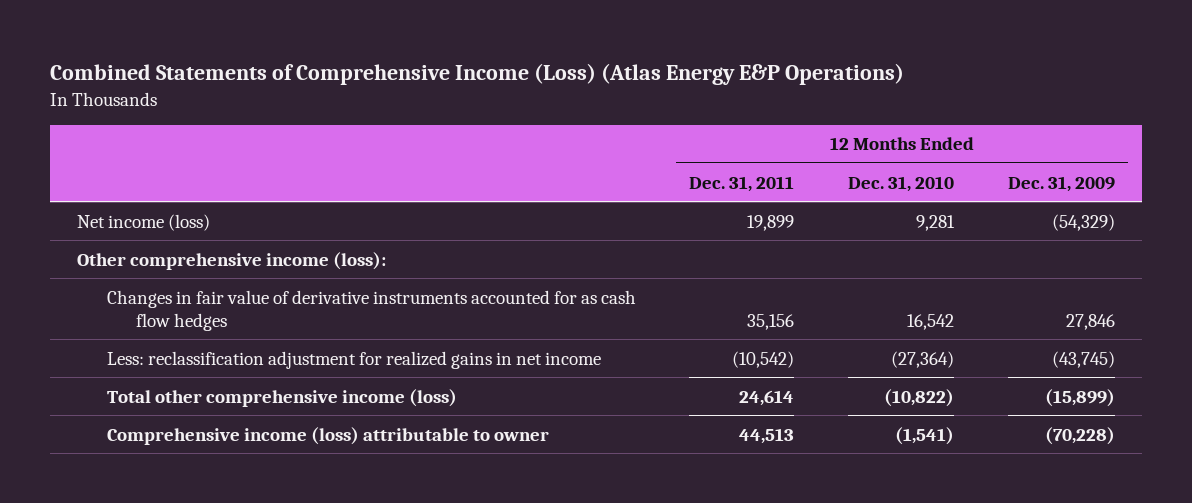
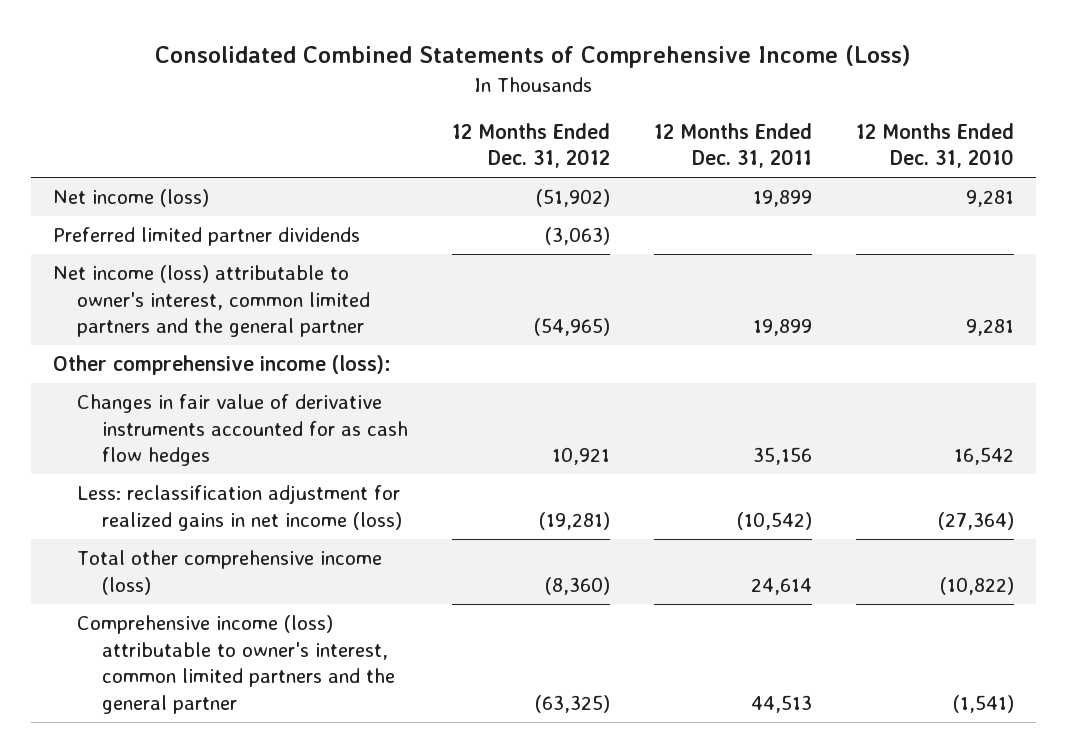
- Combined Statements of Comprehensive Income (Loss) (Atlas Energy E&P Operations)
+ Consolidated Combined Statements of Comprehensive Income (Loss)
- | 12 Months Ended Dec. 31, 2011 | 12 Months Ended Dec. 31, 2010 | 12 Months Ended Dec. 31, 2009
+ | 12 Months Ended Dec. 31, 2012 | 12 Months Ended Dec. 31, 2011 | 12 Months Ended Dec. 31, 2010
+ Preferred limited partner dividends | (3,063) | |
+ Net income (loss) attributable to owner's interest, common limited partners and the general partner | (54,965) | 19,899 | 9,281
- Less: reclassification adjustment for realized gains in net income | (10,542) | (27,364) | (43,745)
+ Less: reclassification adjustment for realized gains in net income (loss) | (19,281) | (10,542) | (27,364)
- Comprehensive income (loss) attributable to owner | 44,513 | (1,541) | (70,228)
+ Comprehensive income (loss) attributable to owner's interest, common limited partners and the general partner | (63,325) | 44,513 | (1,541)

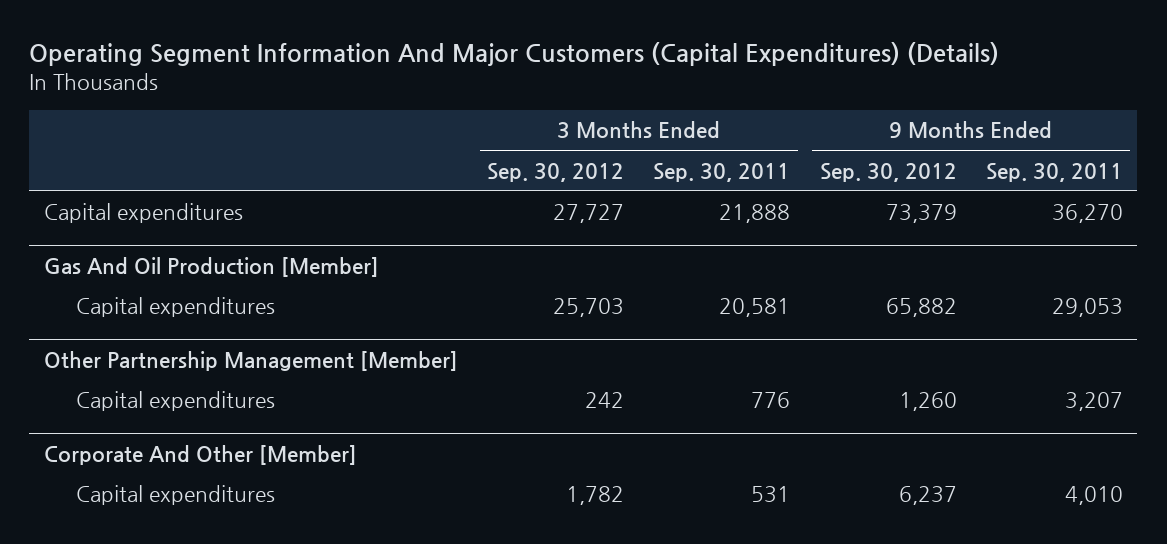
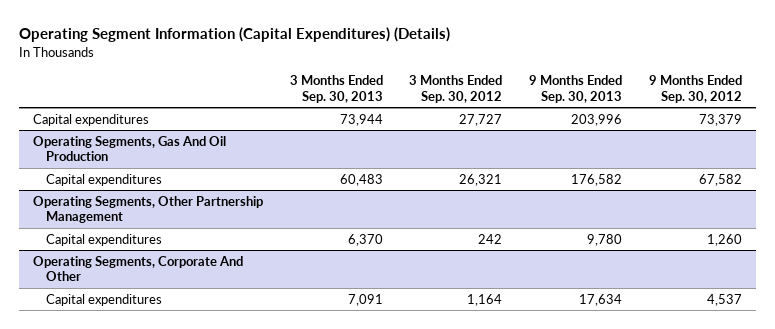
- Operating Segment Information And Major Customers (Capital Expenditures) (Details)
+ Operating Segment Information (Capital Expenditures) (Details)
- | 3 Months Ended Sep. 30, 2012 | 3 Months Ended Sep. 30, 2011 | 9 Months Ended Sep. 30, 2012 | 9 Months Ended Sep. 30, 2011
+ | 3 Months Ended Sep. 30, 2013 | 3 Months Ended Sep. 30, 2012 | 9 Months Ended Sep. 30, 2013 | 9 Months Ended Sep. 30, 2012
- Gas And Oil Production [Member]
- Capital expenditures | 25,703 | 20,581 | 65,882 | 29,053
- Other Partnership Management [Member]
+ Operating Segments, Gas And Oil Production
+ Capital expenditures | 60,483 | 26,321 | 176,582 | 67,582
+ Operating Segments, Other Partnership Management
- Corporate And Other [Member]
- Capital expenditures | 1,782 | 531 | 6,237 | 4,010
+ Operating Segments, Corporate And Other
+ Capital expenditures | 7,091 | 1,164 | 17,634 | 4,537

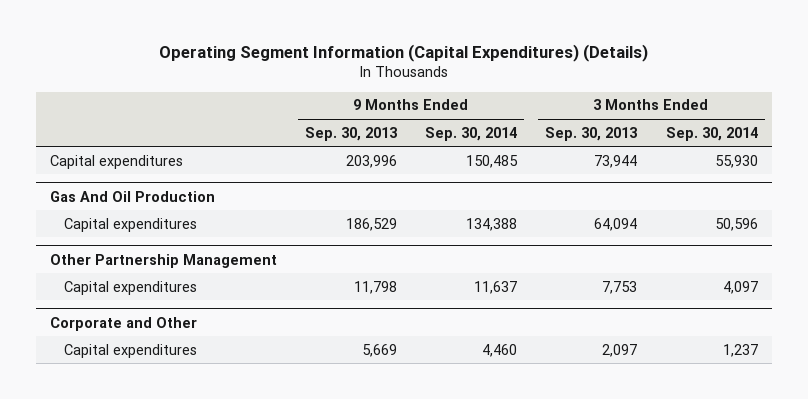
- | 3 Months Ended Sep. 30, 2013 | 3 Months Ended Sep. 30, 2012 | 9 Months Ended Sep. 30, 2013 | 9 Months Ended Sep. 30, 2012
+ | 9 Months Ended Sep. 30, 2013 | 9 Months Ended Sep. 30, 2014 | 3 Months Ended Sep. 30, 2013 | 3 Months Ended Sep. 30, 2014
- Operating Segments, Gas And Oil Production
- Capital expenditures | 60,483 | 26,321 | 176,582 | 67,582
- Operating Segments, Other Partnership Management
- Capital expenditures | 6,370 | 242 | 9,780 | 1,260
- Operating Segments, Corporate And Other
- Capital expenditures | 7,091 | 1,164 | 17,634 | 4,537
+ Gas And Oil Production
+ Capital expenditures | 186,529 | 134,388 | 64,094 | 50,596
+ Other Partnership Management
+ Capital expenditures | 11,798 | 11,637 | 7,753 | 4,097
+ Corporate and Other
+ Capital expenditures | 5,669 | 4,460 | 2,097 | 1,237

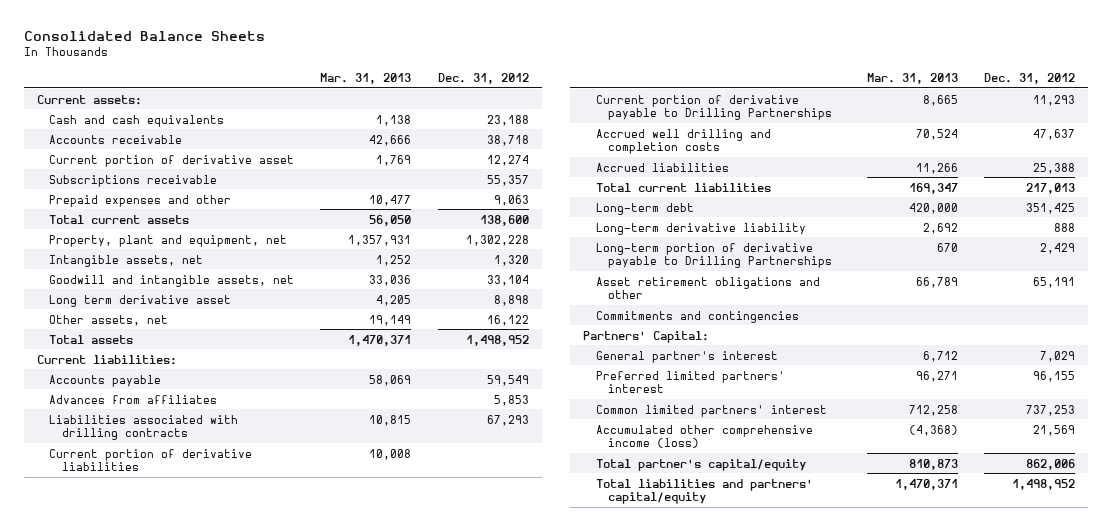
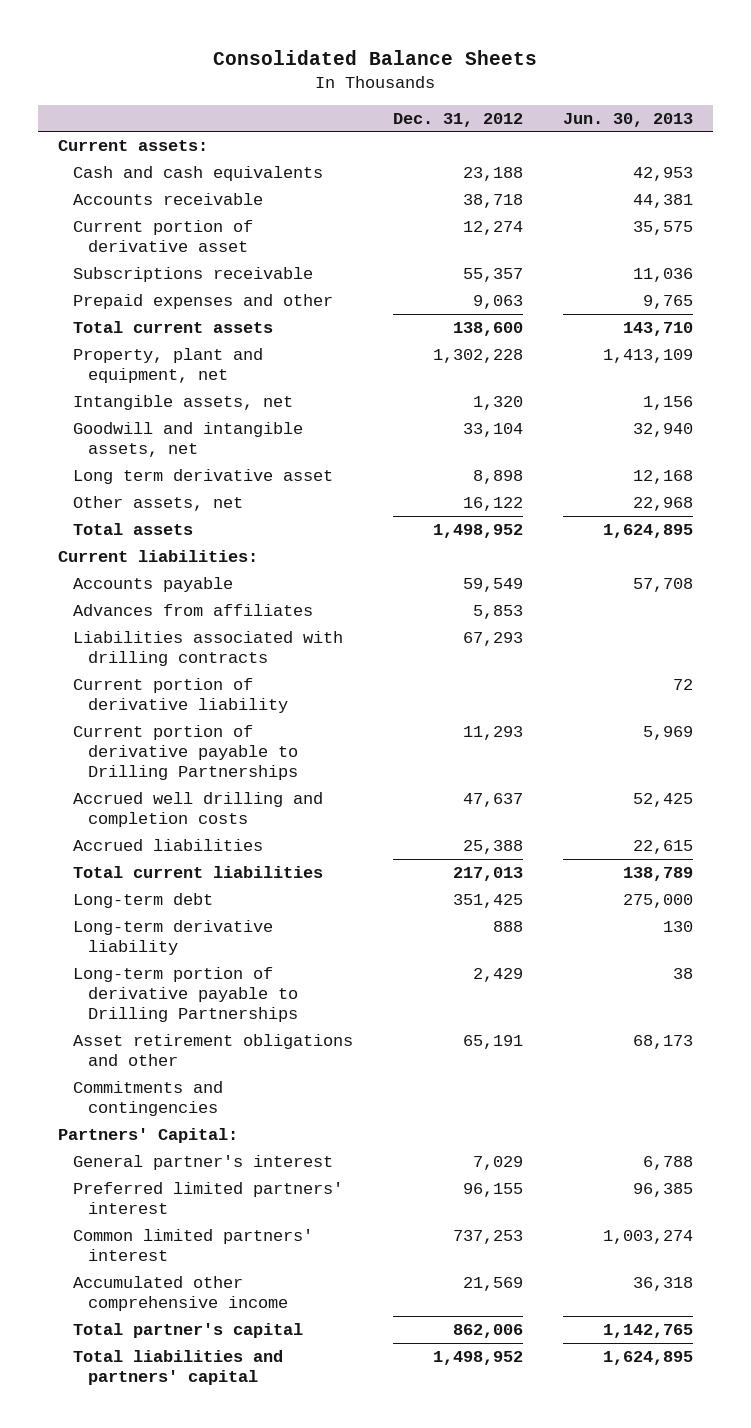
- | Mar. 31, 2013 | Dec. 31, 2012
+ | Dec. 31, 2012 | Jun. 30, 2013
- Current portion of derivative liabilities | 10,008 |
+ Current portion of derivative liability | | 72
- Accumulated other comprehensive income (loss) | (4,368) | 21,569
- Total partner's capital/equity | 810,873 | 862,006
- Total liabilities and partners' capital/equity | 1,470,371 | 1,498,952
+ Accumulated other comprehensive income | 21,569 | 36,318
+ Total partner's capital | 862,006 | 1,142,765
+ Total liabilities and partners' capital | 1,498,952 | 1,624,895

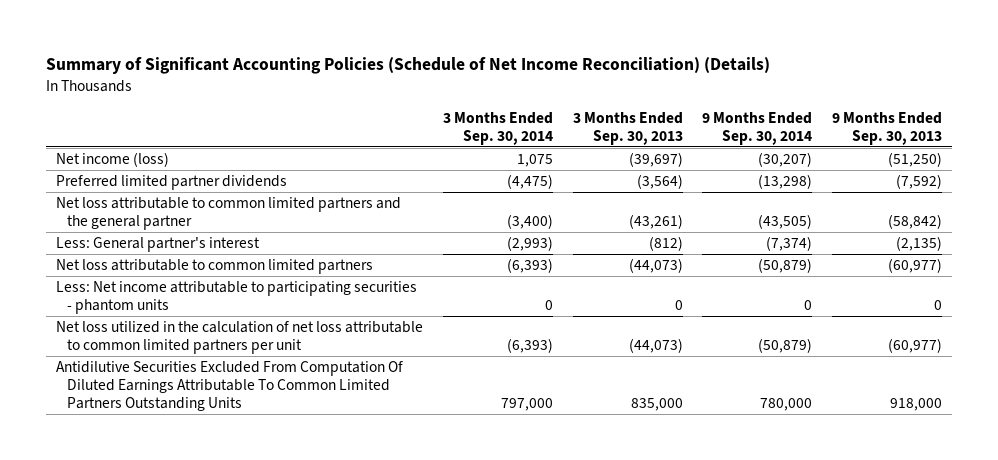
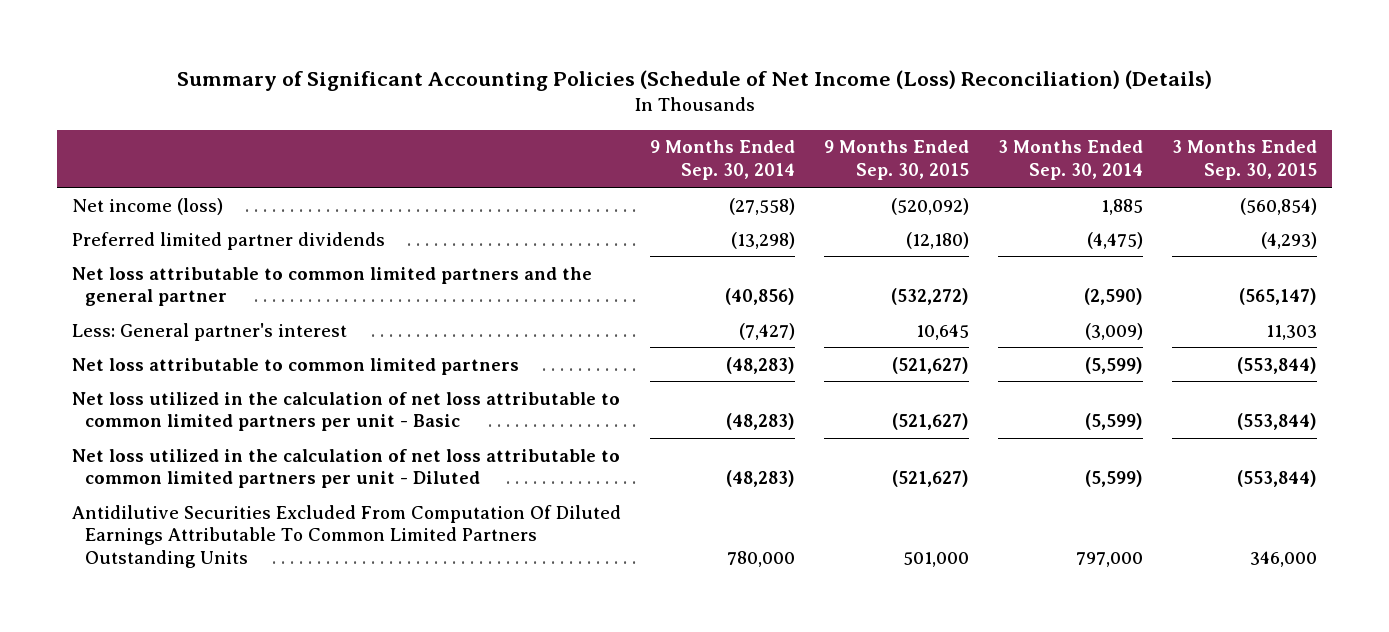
- Summary of Significant Accounting Policies (Schedule of Net Income Reconciliation) (Details)
+ Summary of Significant Accounting Policies (Schedule of Net Income (Loss) Reconciliation) (Details)
- | 3 Months Ended Sep. 30, 2014 | 3 Months Ended Sep. 30, 2013 | 9 Months Ended Sep. 30, 2014 | 9 Months Ended Sep. 30, 2013
+ | 9 Months Ended Sep. 30, 2014 | 9 Months Ended Sep. 30, 2015 | 3 Months Ended Sep. 30, 2014 | 3 Months Ended Sep. 30, 2015
- Net income (loss) | 1,075 | (39,697) | (30,207) | (51,250)
+ Net income (loss) | (27,558) | (520,092) | 1,885 | (560,854)
- Net loss attributable to common limited partners and the general partner | (3,400) | (43,261) | (43,505) | (58,842)
- Less: General partner's interest | (2,993) | (812) | (7,374) | (2,135)
- Net loss attributable to common limited partners | (6,393) | (44,073) | (50,879) | (60,977)
- Less: Net income attributable to participating securities - phantom units | 0 | 0 | 0 | 0
- Net loss utilized in the calculation of net loss attributable to common limited partners per unit | (6,393) | (44,073) | (50,879) | (60,977)
+ Net loss attributable to common limited partners and the general partner | (40,856) | (532,272) | (2,590) | (565,147)
+ Less: General partner's interest | (7,427) | 10,645 | (3,009) | 11,303
+ Net loss attributable to common limited partners | (48,283) | (521,627) | (5,599) | (553,844)
+ Net loss utilized in the calculation of net loss attributable to common limited partners per unit - Basic | (48,283) | (521,627) | (5,599) | (553,844)
+ Net loss utilized in the calculation of net loss attributable to common limited partners per unit - Diluted | (48,283) | (521,627) | (5,599) | (553,844)

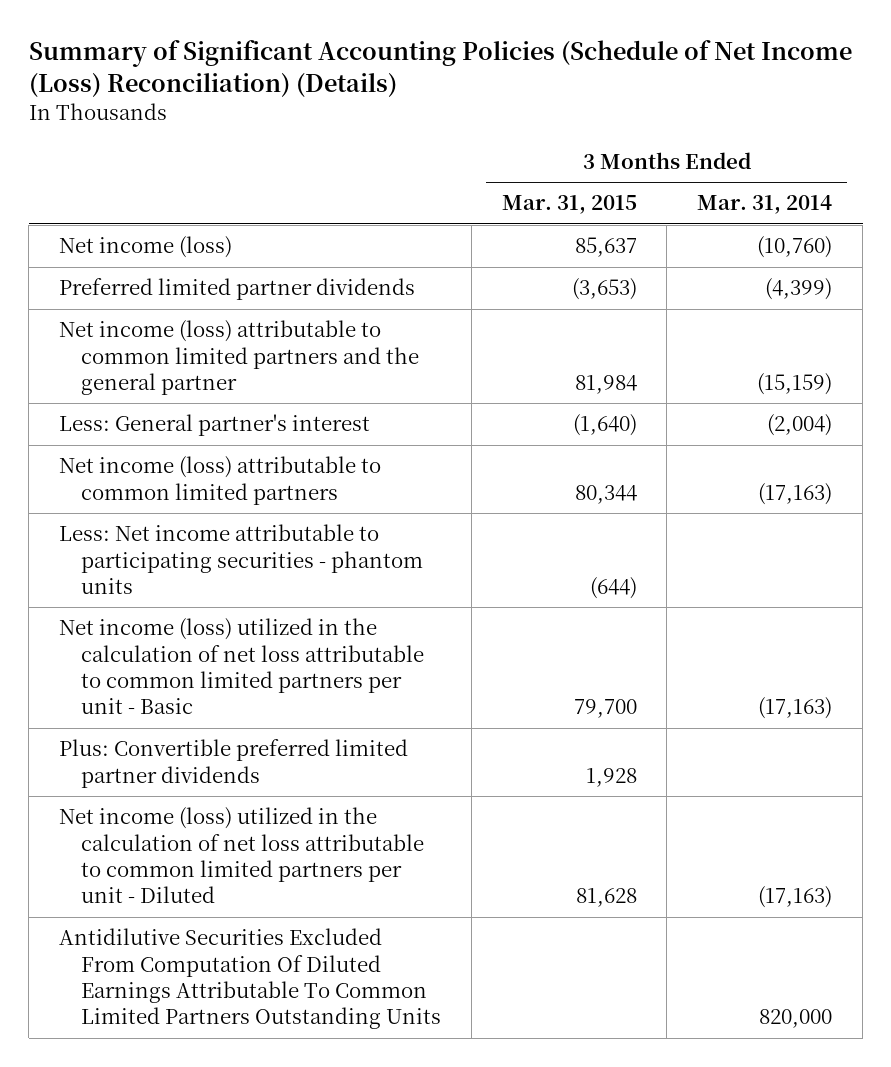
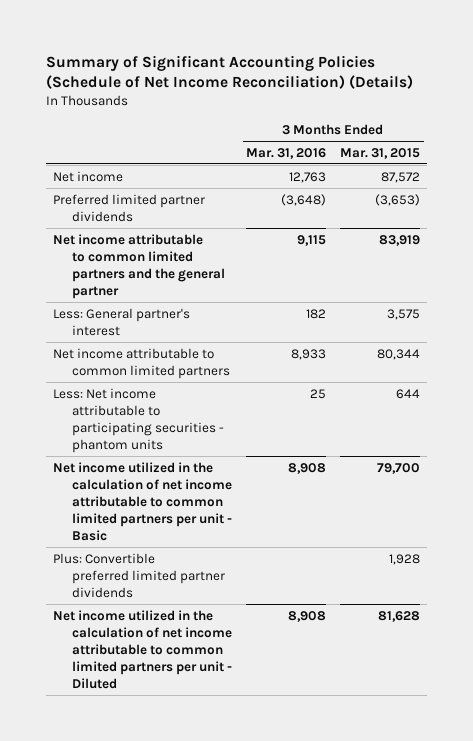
- Summary of Significant Accounting Policies (Schedule of Net Income (Loss) Reconciliation) (Details)
+ Summary of Significant Accounting Policies (Schedule of Net Income Reconciliation) (Details)
- | 3 Months Ended Mar. 31, 2015 | 3 Months Ended Mar. 31, 2014
+ | 3 Months Ended Mar. 31, 2016 | 3 Months Ended Mar. 31, 2015
- Net income (loss) | 85,637 | (10,760)
+ Net income | 12,763 | 87,572
- Net income (loss) attributable to common limited partners and the general partner | 81,984 | (15,159)
- Less: General partner's interest | (1,640) | (2,004)
- Net income (loss) attributable to common limited partners | 80,344 | (17,163)
- Less: Net income attributable to participating securities - phantom units | (644) |
- Net income (loss) utilized in the calculation of net loss attributable to common limited partners per unit - Basic | 79,700 | (17,163)
+ Net income attributable to common limited partners and the general partner | 9,115 | 83,919
+ Less: General partner's interest | 182 | 3,575
+ Net income attributable to common limited partners | 8,933 | 80,344
+ Less: Net income attributable to participating securities - phantom units | 25 | 644
+ Net income utilized in the calculation of net income attributable to common limited partners per unit - Basic | 8,908 | 79,700
- Net income (loss) utilized in the calculation of net loss attributable to common limited partners per unit - Diluted | 81,628 | (17,163)
- Antidilutive Securities Excluded From Computation Of Diluted Earnings Attributable To Common Limited Partners Outstanding Units | | 820,000
+ Net income utilized in the calculation of net income attributable to common limited partners per unit - Diluted | 8,908 | 81,628

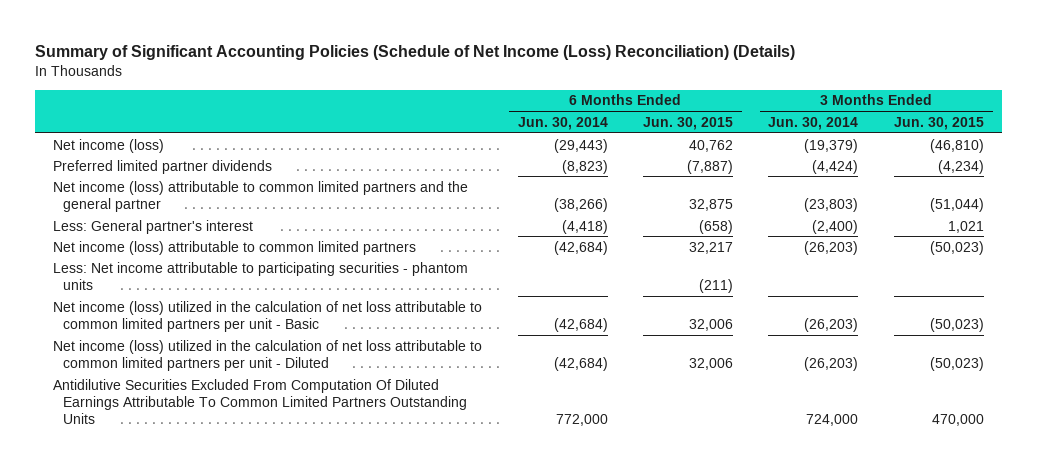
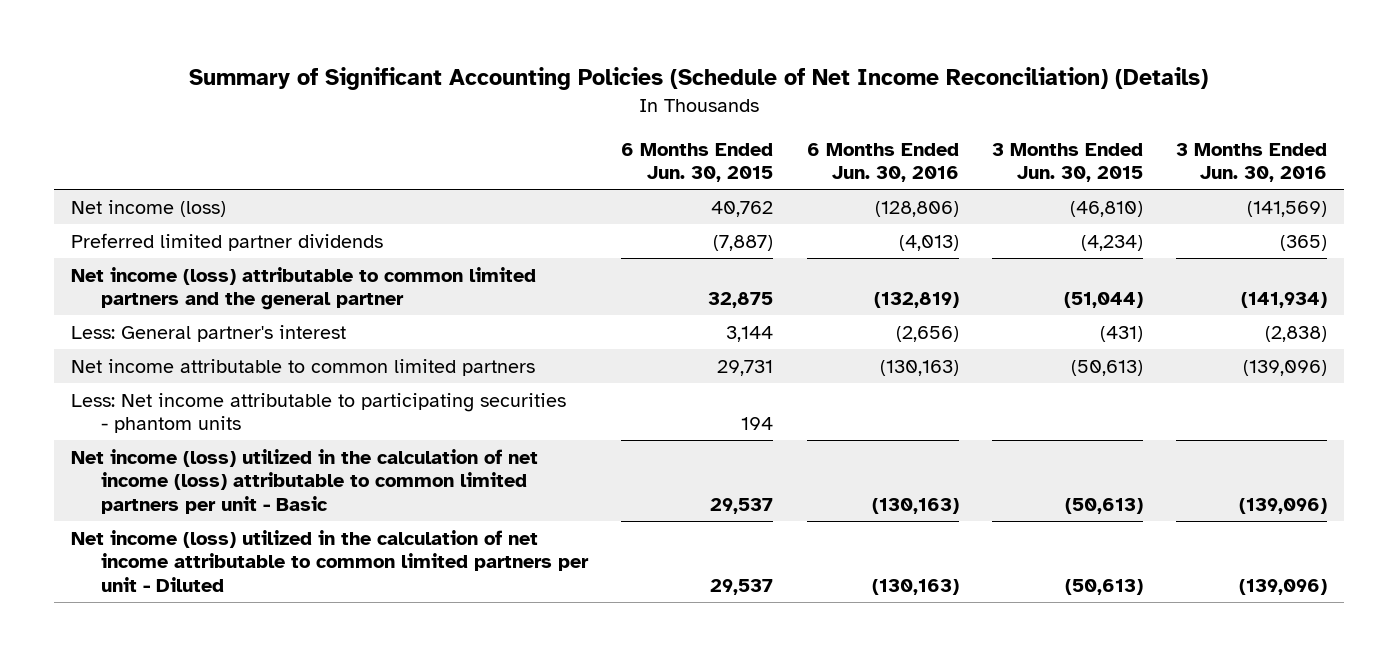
- Summary of Significant Accounting Policies (Schedule of Net Income (Loss) Reconciliation) (Details)
+ Summary of Significant Accounting Policies (Schedule of Net Income Reconciliation) (Details)
- | 6 Months Ended Jun. 30, 2014 | 6 Months Ended Jun. 30, 2015 | 3 Months Ended Jun. 30, 2014 | 3 Months Ended Jun. 30, 2015
+ | 6 Months Ended Jun. 30, 2015 | 6 Months Ended Jun. 30, 2016 | 3 Months Ended Jun. 30, 2015 | 3 Months Ended Jun. 30, 2016
- Less: General partner's interest | (4,418) | (658) | (2,400) | 1,021
- Net income (loss) attributable to common limited partners | (42,684) | 32,217 | (26,203) | (50,023)
- Less: Net income attributable to participating securities - phantom units | | (211) | |
- Net income (loss) utilized in the calculation of net loss attributable to common limited partners per unit - Basic | (42,684) | 32,006 | (26,203) | (50,023)
- Net income (loss) utilized in the calculation of net loss attributable to common limited partners per unit - Diluted | (42,684) | 32,006 | (26,203) | (50,023)
- Antidilutive Securities Excluded From Computation Of Diluted Earnings Attributable To Common Limited Partners Outstanding Units | 772,000 | | 724,000 | 470,000
+ Less: General partner's interest | 3,144 | (2,656) | (431) | (2,838)
+ Net income attributable to common limited partners | 29,731 | (130,163) | (50,613) | (139,096)
+ Less: Net income attributable to participating securities - phantom units | 194 | | |
+ Net income (loss) utilized in the calculation of net income (loss) attributable to common limited partners per unit - Basic | 29,537 | (130,163) | (50,613) | (139,096)
+ Net income (loss) utilized in the calculation of net income attributable to common limited partners per unit - Diluted | 29,537 | (130,163) | (50,613) | (139,096)

